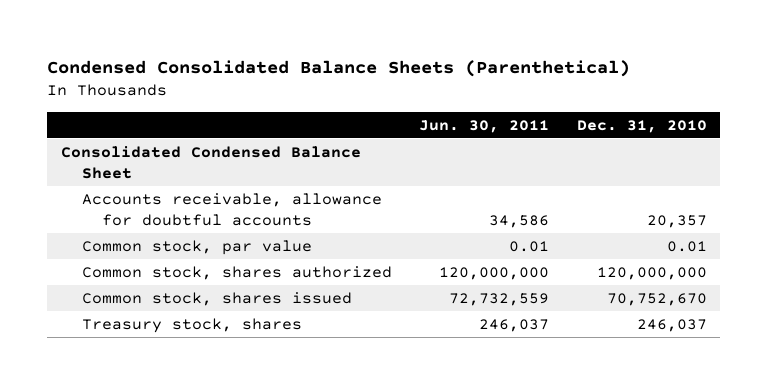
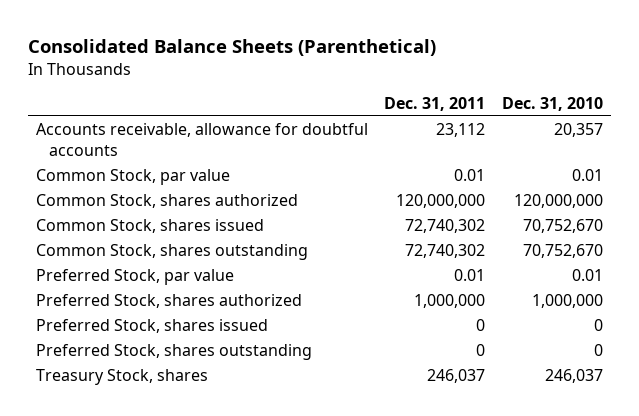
- Condensed Consolidated Balance Sheets (Parenthetical)
+ Consolidated Balance Sheets (Parenthetical)
- | Jun. 30, 2011 | Dec. 31, 2010
+ | Dec. 31, 2011 | Dec. 31, 2010
- Consolidated Condensed Balance Sheet
- Common stock, par value | 0.01 | 0.01
- Common stock, shares authorized | 120,000,000 | 120,000,000
- Common stock, shares issued | 72,732,559 | 70,752,670
- Treasury stock, shares | 246,037 | 246,037
+ Common Stock, par value | 0.01 | 0.01
+ Common Stock, shares authorized | 120,000,000 | 120,000,000
+ Common Stock, shares issued | 72,740,302 | 70,752,670
+ Common Stock, shares outstanding | 72,740,302 | 70,752,670
+ Preferred Stock, par value | 0.01 | 0.01
+ Preferred Stock, shares authorized | 1,000,000 | 1,000,000
+ Preferred Stock, shares issued | 0 | 0
+ Preferred Stock, shares outstanding | 0 | 0
+ Treasury Stock, shares | 246,037 | 246,037

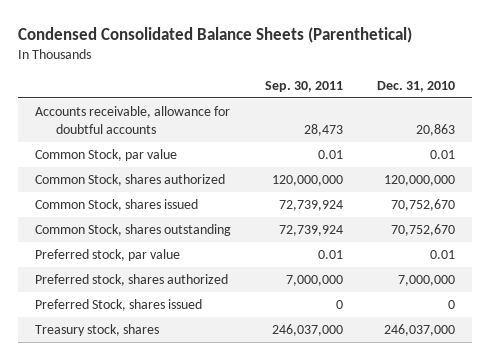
- Consolidated Balance Sheets (Parenthetical)
+ Condensed Consolidated Balance Sheets (Parenthetical)
- | Dec. 31, 2011 | Dec. 31, 2010
+ | Sep. 30, 2011 | Dec. 31, 2010
- Accounts receivable, allowance for doubtful accounts | 23,112 | 20,357
+ Accounts receivable, allowance for doubtful accounts | 28,473 | 20,863
- Preferred Stock, par value | 0.01 | 0.01
- Preferred Stock, shares authorized | 1,000,000 | 1,000,000
+ Preferred stock, par value | 0.01 | 0.01
+ Preferred stock, shares authorized | 7,000,000 | 7,000,000
- Preferred Stock, shares outstanding | 0 | 0
- Treasury Stock, shares | 246,037 | 246,037
+ Treasury stock, shares | 246,037,000 | 246,037,000

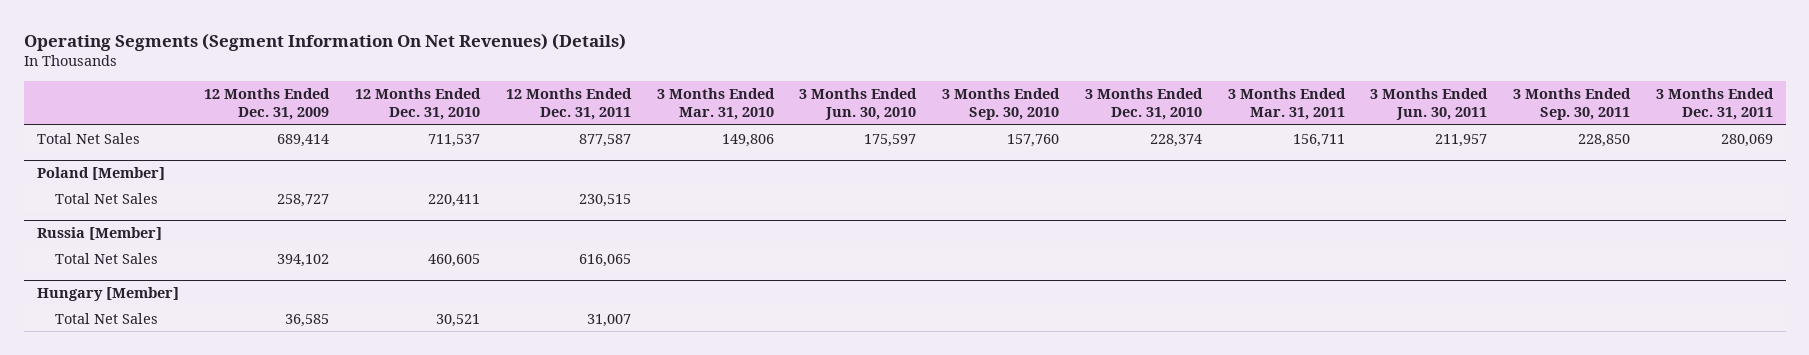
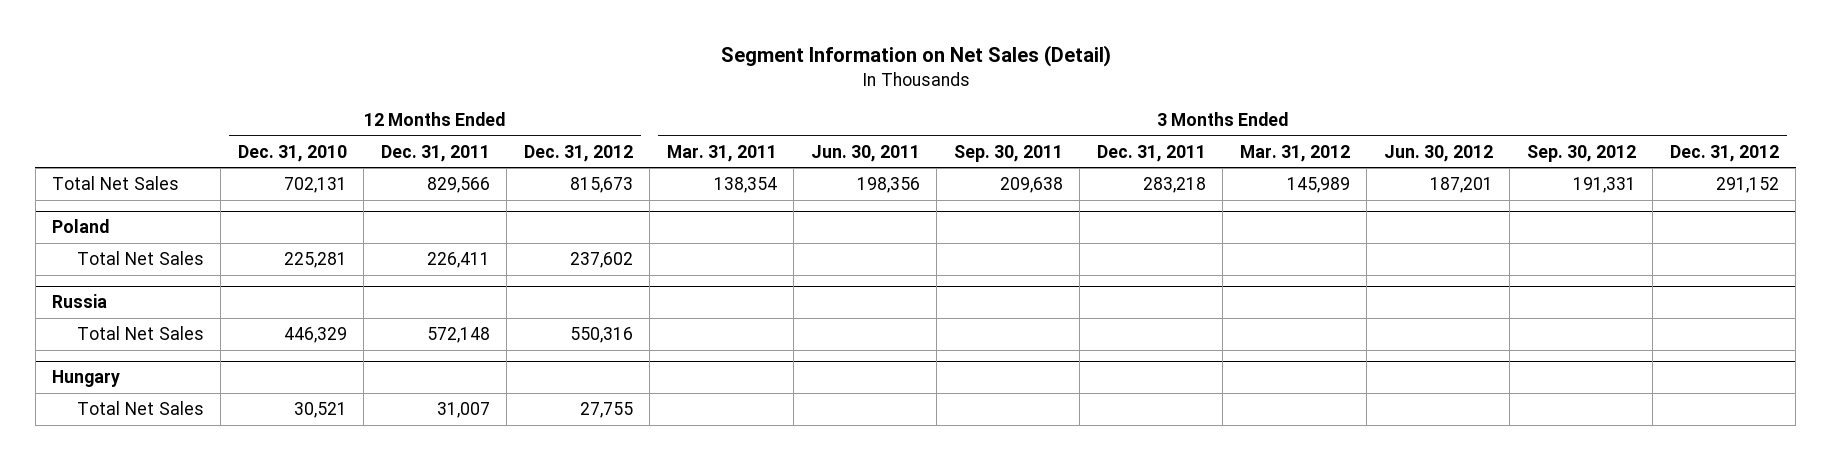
- Operating Segments (Segment Information On Net Revenues) (Details)
+ Segment Information on Net Sales (Detail)
- | 12 Months Ended Dec. 31, 2009 | 12 Months Ended Dec. 31, 2010 | 12 Months Ended Dec. 31, 2011 | 3 Months Ended Mar. 31, 2010 | 3 Months Ended Jun. 30, 2010 | 3 Months Ended Sep. 30, 2010 | 3 Months Ended Dec. 31, 2010 | 3 Months Ended Mar. 31, 2011 | 3 Months Ended Jun. 30, 2011 | 3 Months Ended Sep. 30, 2011 | 3 Months Ended Dec. 31, 2011
+ | 12 Months Ended Dec. 31, 2010 | 12 Months Ended Dec. 31, 2011 | 12 Months Ended Dec. 31, 2012 | 3 Months Ended Mar. 31, 2011 | 3 Months Ended Jun. 30, 2011 | 3 Months Ended Sep. 30, 2011 | 3 Months Ended Dec. 31, 2011 | 3 Months Ended Mar. 31, 2012 | 3 Months Ended Jun. 30, 2012 | 3 Months Ended Sep. 30, 2012 | 3 Months Ended Dec. 31, 2012
- Total Net Sales | 689,414 | 711,537 | 877,587 | 149,806 | 175,597 | 157,760 | 228,374 | 156,711 | 211,957 | 228,850 | 280,069
- Poland [Member]
- Total Net Sales | 258,727 | 220,411 | 230,515 | | | | | | | |
- Russia [Member]
- Total Net Sales | 394,102 | 460,605 | 616,065 | | | | | | | |
- Hungary [Member]
+ Total Net Sales | 702,131 | 829,566 | 815,673 | 138,354 | 198,356 | 209,638 | 283,218 | 145,989 | 187,201 | 191,331 | 291,152
+ Poland
+ Total Net Sales | 225,281 | 226,411 | 237,602 | | | | | | | |
+ Russia
+ Total Net Sales | 446,329 | 572,148 | 550,316 | | | | | | | |
+ Hungary

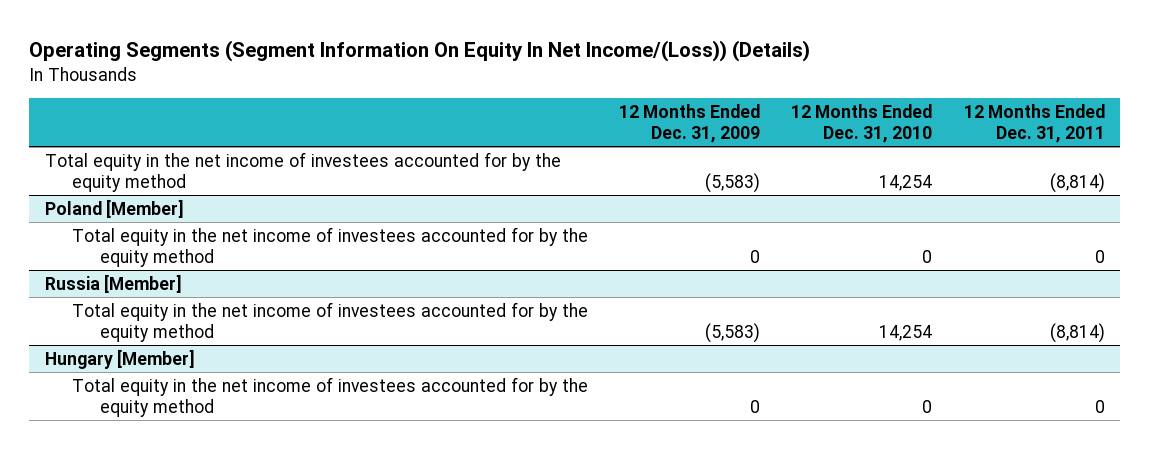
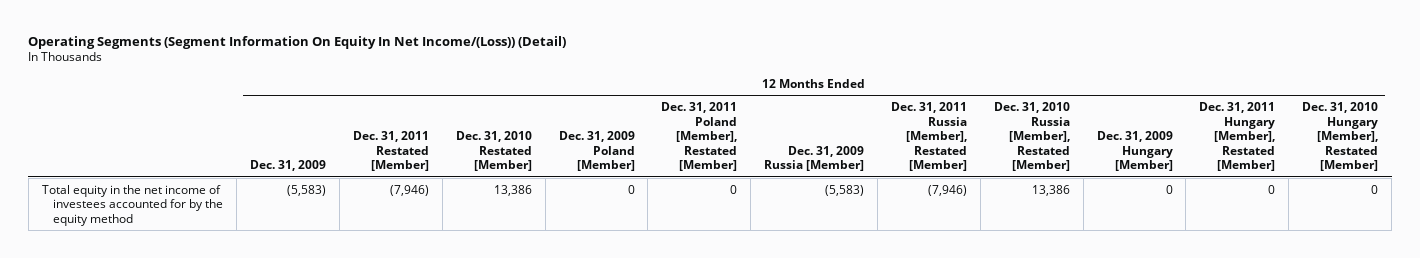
- Operating Segments (Segment Information On Equity In Net Income/(Loss)) (Details)
+ Operating Segments (Segment Information On Equity In Net Income/(Loss)) (Detail)
- | 12 Months Ended Dec. 31, 2009 | 12 Months Ended Dec. 31, 2010 | 12 Months Ended Dec. 31, 2011
+ | 12 Months Ended Dec. 31, 2009 | 12 Months Ended Dec. 31, 2011 Restated [Member] | 12 Months Ended Dec. 31, 2010 Restated [Member] | 12 Months Ended Dec. 31, 2009 Poland [Member] | 12 Months Ended Dec. 31, 2011 Poland [Member], Restated [Member] | 12 Months Ended Dec. 31, 2009 Russia [Member] | 12 Months Ended Dec. 31, 2011 Russia [Member], Restated [Member] | 12 Months Ended Dec. 31, 2010 Russia [Member], Restated [Member] | 12 Months Ended Dec. 31, 2009 Hungary [Member] | 12 Months Ended Dec. 31, 2011 Hungary [Member], Restated [Member] | 12 Months Ended Dec. 31, 2010 Hungary [Member], Restated [Member]
- Poland [Member]
- Total equity in the net income of investees accounted for by the equity method | 0 | 0 | 0
- Russia [Member]
- Total equity in the net income of investees accounted for by the equity method | (5,583) | 14,254 | (8,814)
- Hungary [Member]
- Total equity in the net income of investees accounted for by the equity method | 0 | 0 | 0

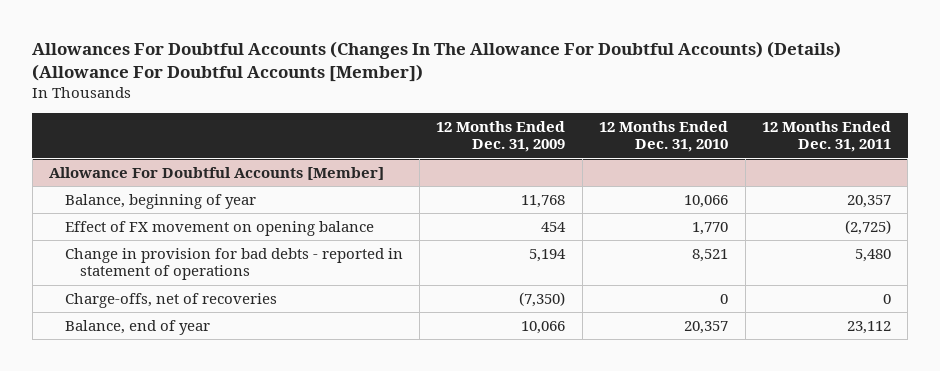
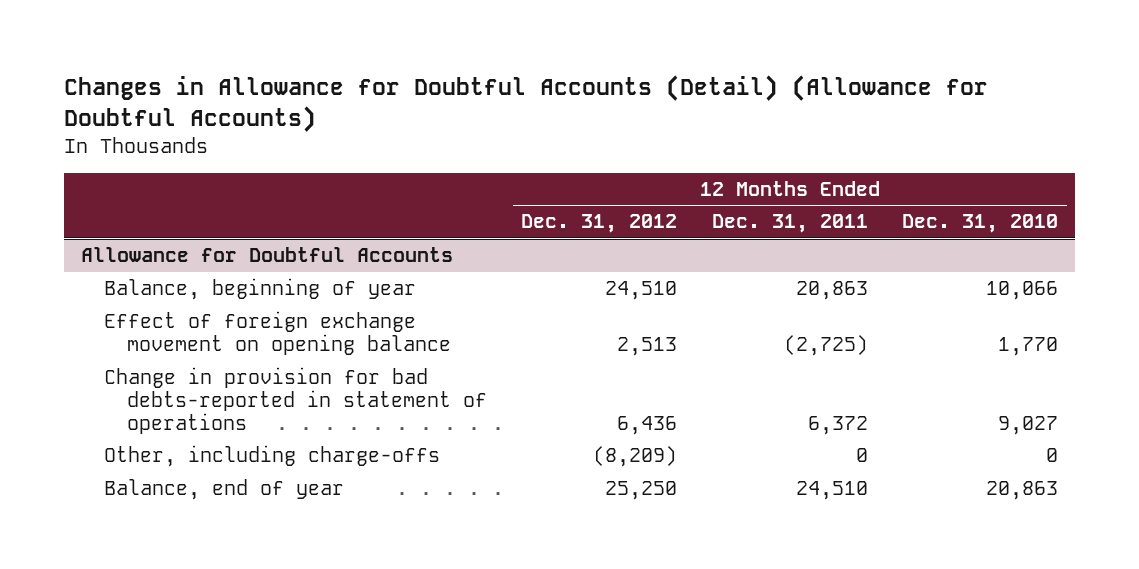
- Allowances For Doubtful Accounts (Changes In The Allowance For Doubtful Accounts) (Details) (Allowance For Doubtful Accounts [Member])
+ Changes in Allowance for Doubtful Accounts (Detail) (Allowance for Doubtful Accounts)
- | 12 Months Ended Dec. 31, 2009 | 12 Months Ended Dec. 31, 2010 | 12 Months Ended Dec. 31, 2011
+ | 12 Months Ended Dec. 31, 2012 | 12 Months Ended Dec. 31, 2011 | 12 Months Ended Dec. 31, 2010
- Allowance For Doubtful Accounts [Member]
- Balance, beginning of year | 11,768 | 10,066 | 20,357
- Effect of FX movement on opening balance | 454 | 1,770 | (2,725)
- Change in provision for bad debts - reported in statement of operations | 5,194 | 8,521 | 5,480
- Charge-offs, net of recoveries | (7,350) | 0 | 0
- Balance, end of year | 10,066 | 20,357 | 23,112
+ Allowance for Doubtful Accounts
+ Balance, beginning of year | 24,510 | 20,863 | 10,066
+ Effect of foreign exchange movement on opening balance | 2,513 | (2,725) | 1,770
+ Change in provision for bad debts-reported in statement of operations | 6,436 | 6,372 | 9,027
+ Other, including charge-offs | (8,209) | 0 | 0
+ Balance, end of year | 25,250 | 24,510 | 20,863

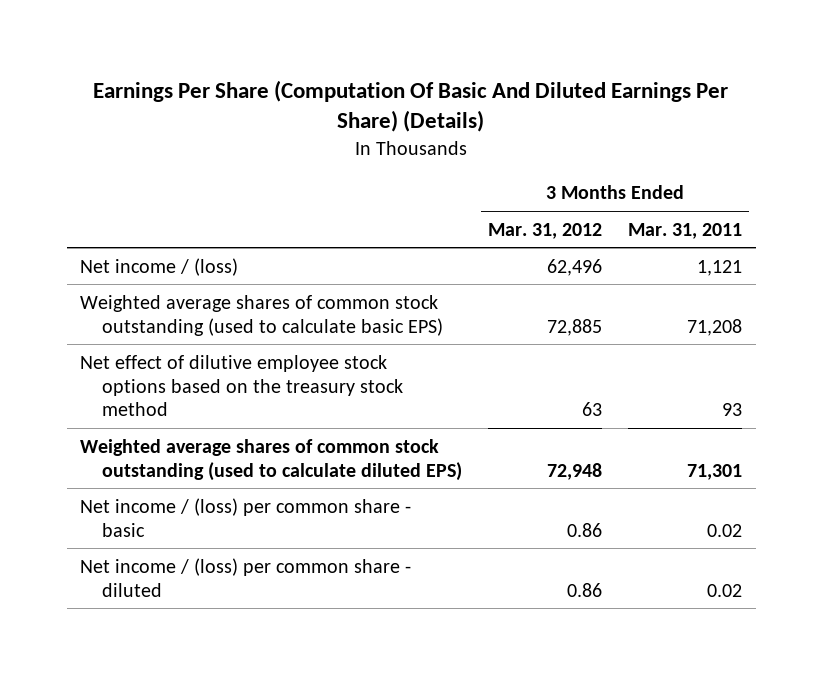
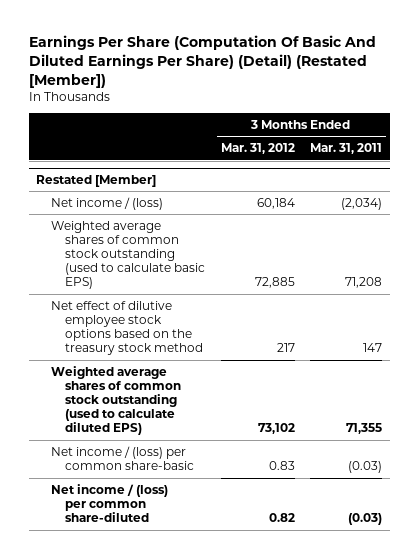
- Earnings Per Share (Computation Of Basic And Diluted Earnings Per Share) (Details)
+ Earnings Per Share (Computation Of Basic And Diluted Earnings Per Share) (Detail) (Restated [Member])
- Net income / (loss) | 62,496 | 1,121
+ Restated [Member]
+ Net income / (loss) | 60,184 | (2,034)
- Net effect of dilutive employee stock options based on the treasury stock method | 63 | 93
- Weighted average shares of common stock outstanding (used to calculate diluted EPS) | 72,948 | 71,301
- Net income / (loss) per common share - basic | 0.86 | 0.02
- Net income / (loss) per common share - diluted | 0.86 | 0.02
+ Net effect of dilutive employee stock options based on the treasury stock method | 217 | 147
+ Weighted average shares of common stock outstanding (used to calculate diluted EPS) | 73,102 | 71,355
+ Net income / (loss) per common share-basic | 0.83 | (0.03)
+ Net income / (loss) per common share-diluted | 0.82 | (0.03)

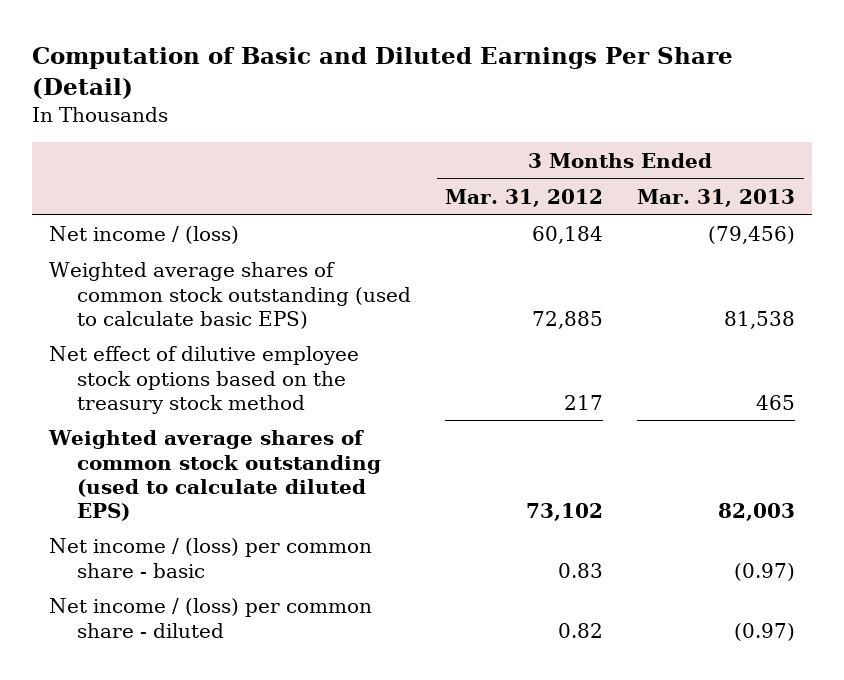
- Earnings Per Share (Computation Of Basic And Diluted Earnings Per Share) (Detail) (Restated [Member])
+ Computation of Basic and Diluted Earnings Per Share (Detail)
- | 3 Months Ended Mar. 31, 2012 | 3 Months Ended Mar. 31, 2011
+ | 3 Months Ended Mar. 31, 2012 | 3 Months Ended Mar. 31, 2013
- Restated [Member]
- Net income / (loss) per common share-basic | 0.83 | (0.03)
- Net income / (loss) per common share-diluted | 0.82 | (0.03)
+ Net income / (loss) per common share - basic | 0.83 | (0.97)
+ Net income / (loss) per common share - diluted | 0.82 | (0.97)

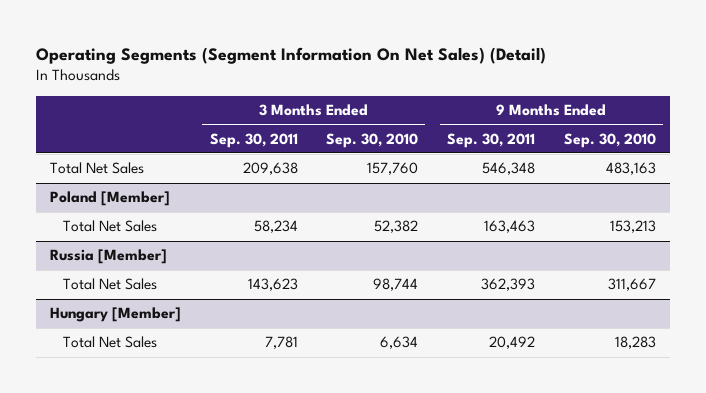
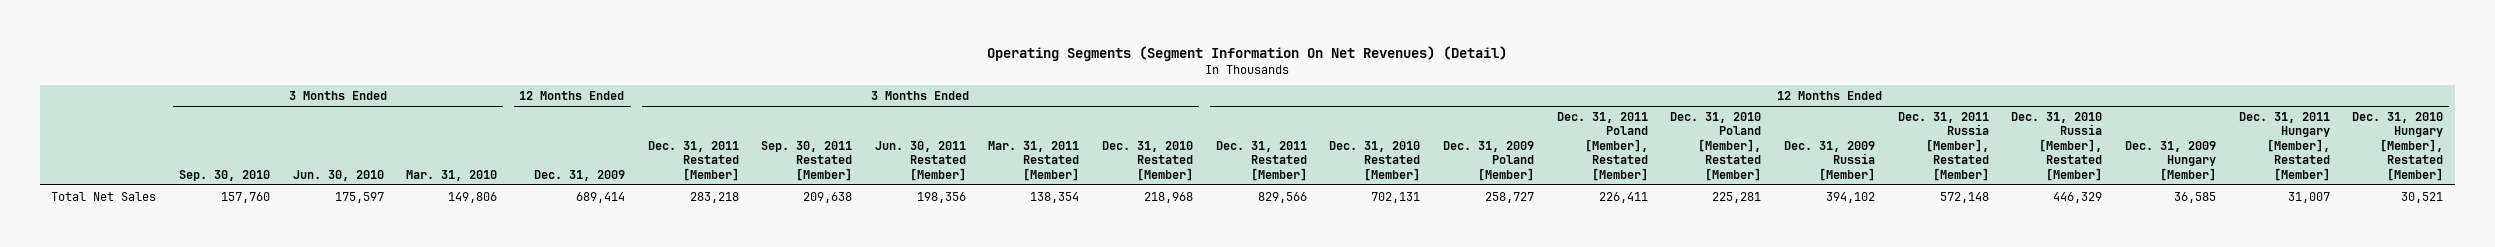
- Operating Segments (Segment Information On Net Sales) (Detail)
+ Operating Segments (Segment Information On Net Revenues) (Detail)
- | 3 Months Ended Sep. 30, 2011 | 3 Months Ended Sep. 30, 2010 | 9 Months Ended Sep. 30, 2011 | 9 Months Ended Sep. 30, 2010
+ | 3 Months Ended Sep. 30, 2010 | 3 Months Ended Jun. 30, 2010 | 3 Months Ended Mar. 31, 2010 | 12 Months Ended Dec. 31, 2009 | 3 Months Ended Dec. 31, 2011 Restated [Member] | 3 Months Ended Sep. 30, 2011 Restated [Member] | 3 Months Ended Jun. 30, 2011 Restated [Member] | 3 Months Ended Mar. 31, 2011 Restated [Member] | 3 Months Ended Dec. 31, 2010 Restated [Member] | 12 Months Ended Dec. 31, 2011 Restated [Member] | 12 Months Ended Dec. 31, 2010 Restated [Member] | 12 Months Ended Dec. 31, 2009 Poland [Member] | 12 Months Ended Dec. 31, 2011 Poland [Member], Restated [Member] | 12 Months Ended Dec. 31, 2010 Poland [Member], Restated [Member] | 12 Months Ended Dec. 31, 2009 Russia [Member] | 12 Months Ended Dec. 31, 2011 Russia [Member], Restated [Member] | 12 Months Ended Dec. 31, 2010 Russia [Member], Restated [Member] | 12 Months Ended Dec. 31, 2009 Hungary [Member] | 12 Months Ended Dec. 31, 2011 Hungary [Member], Restated [Member] | 12 Months Ended Dec. 31, 2010 Hungary [Member], Restated [Member]
- Poland [Member]
- Total Net Sales | 58,234 | 52,382 | 163,463 | 153,213
- Russia [Member]
- Total Net Sales | 143,623 | 98,744 | 362,393 | 311,667
- Hungary [Member]
- Total Net Sales | 7,781 | 6,634 | 20,492 | 18,283

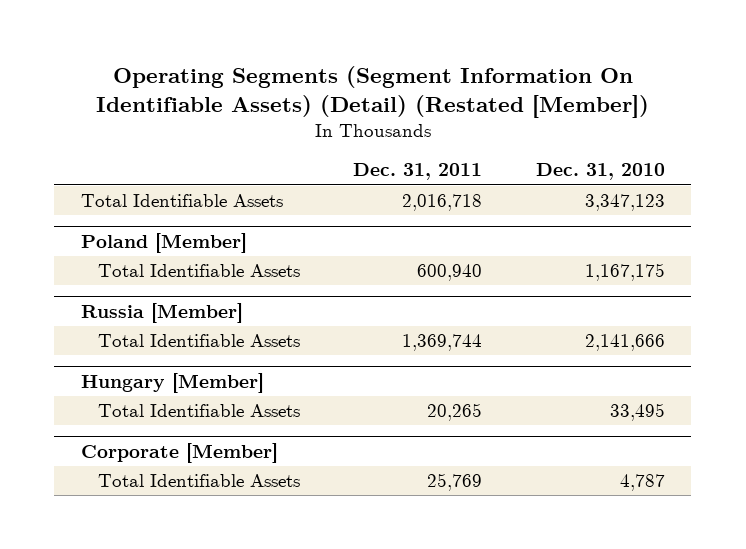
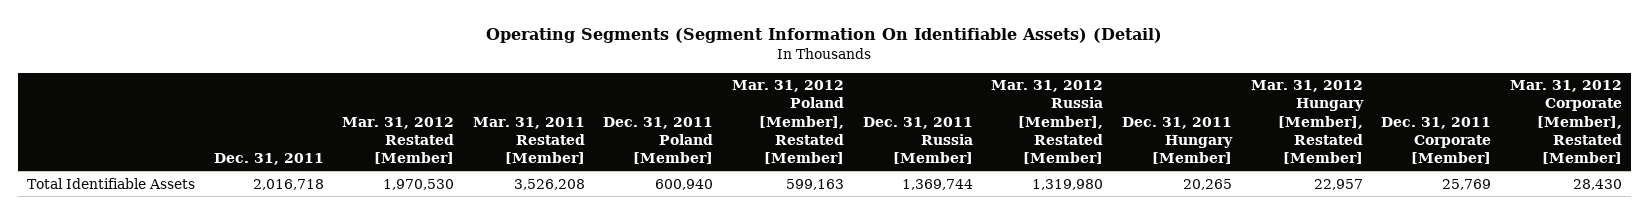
- Operating Segments (Segment Information On Identifiable Assets) (Detail) (Restated [Member])
+ Operating Segments (Segment Information On Identifiable Assets) (Detail)
- | Dec. 31, 2011 | Dec. 31, 2010
+ | Dec. 31, 2011 | Mar. 31, 2012 Restated [Member] | Mar. 31, 2011 Restated [Member] | Dec. 31, 2011 Poland [Member] | Mar. 31, 2012 Poland [Member], Restated [Member] | Dec. 31, 2011 Russia [Member] | Mar. 31, 2012 Russia [Member], Restated [Member] | Dec. 31, 2011 Hungary [Member] | Mar. 31, 2012 Hungary [Member], Restated [Member] | Dec. 31, 2011 Corporate [Member] | Mar. 31, 2012 Corporate [Member], Restated [Member]
- Poland [Member]
- Total Identifiable Assets | 600,940 | 1,167,175
- Russia [Member]
- Total Identifiable Assets | 1,369,744 | 2,141,666
- Hungary [Member]
- Total Identifiable Assets | 20,265 | 33,495
- Corporate [Member]
- Total Identifiable Assets | 25,769 | 4,787

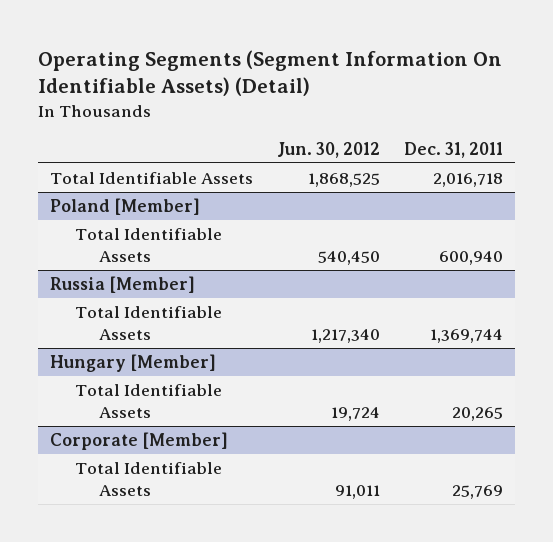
- | Dec. 31, 2011 | Mar. 31, 2012 Restated [Member] | Mar. 31, 2011 Restated [Member] | Dec. 31, 2011 Poland [Member] | Mar. 31, 2012 Poland [Member], Restated [Member] | Dec. 31, 2011 Russia [Member] | Mar. 31, 2012 Russia [Member], Restated [Member] | Dec. 31, 2011 Hungary [Member] | Mar. 31, 2012 Hungary [Member], Restated [Member] | Dec. 31, 2011 Corporate [Member] | Mar. 31, 2012 Corporate [Member], Restated [Member]
+ | Jun. 30, 2012 | Dec. 31, 2011
+ Poland [Member]
+ Total Identifiable Assets | 540,450 | 600,940
+ Russia [Member]
+ Total Identifiable Assets | 1,217,340 | 1,369,744
+ Hungary [Member]
+ Total Identifiable Assets | 19,724 | 20,265
+ Corporate [Member]
+ Total Identifiable Assets | 91,011 | 25,769

